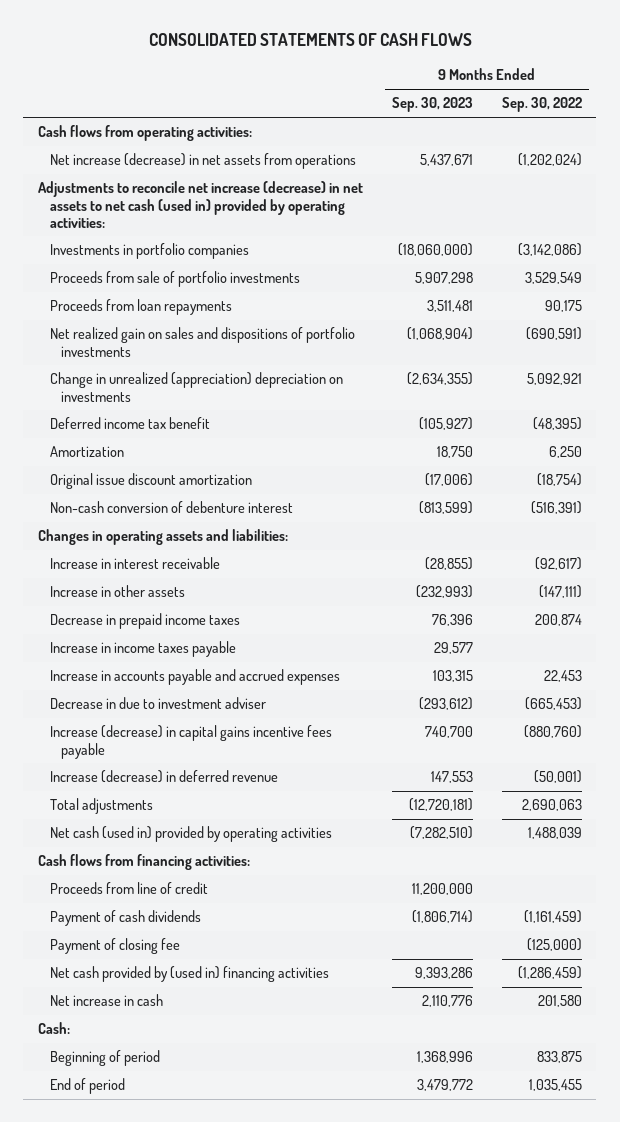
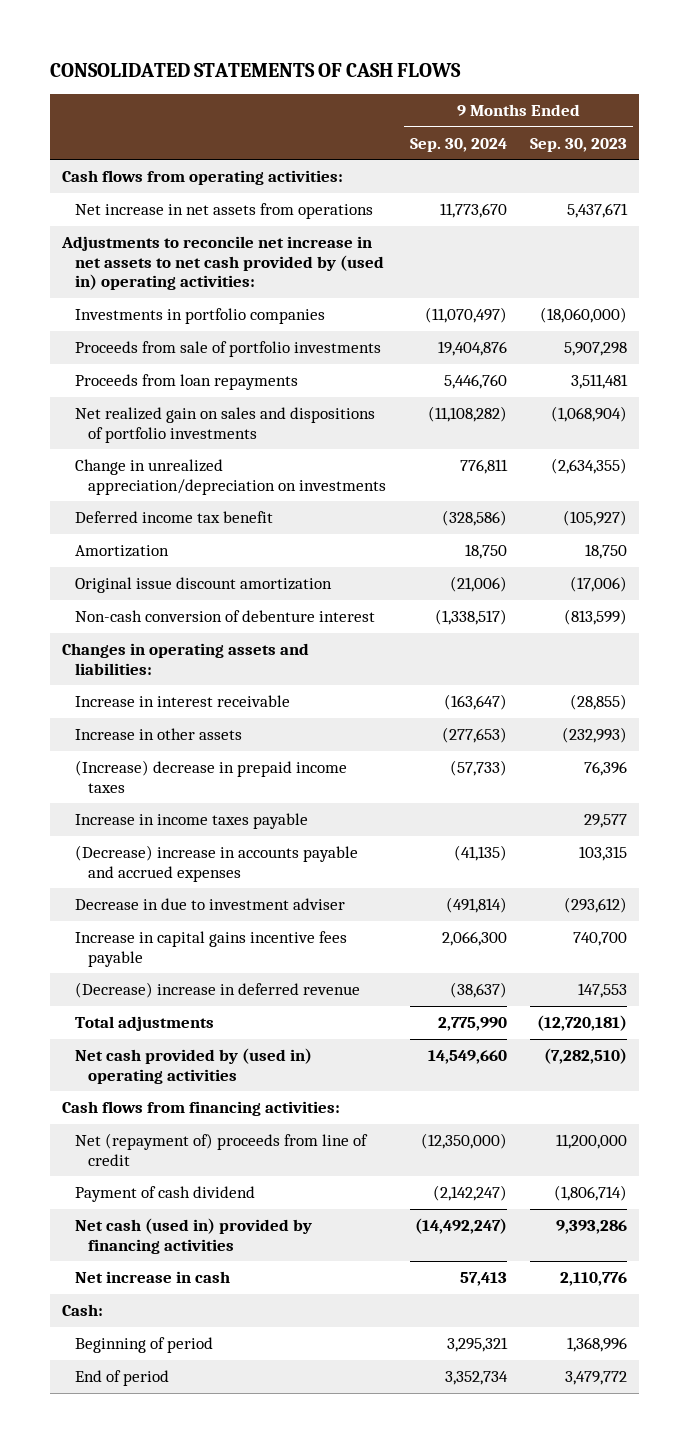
- | 9 Months Ended Sep. 30, 2023 | 9 Months Ended Sep. 30, 2022
+ | 9 Months Ended Sep. 30, 2024 | 9 Months Ended Sep. 30, 2023
- Net increase (decrease) in net assets from operations | 5,437,671 | (1,202,024)
- Adjustments to reconcile net increase (decrease) in net assets to net cash (used in) provided by operating activities:
+ Net increase in net assets from operations | 11,773,670 | 5,437,671
+ Adjustments to reconcile net increase in net assets to net cash provided by (used in) operating activities:
- Change in unrealized (appreciation) depreciation on investments | (2,634,355) | 5,092,921
+ Change in unrealized appreciation/depreciation on investments | 776,811 | (2,634,355)
- Decrease in prepaid income taxes | 76,396 | 200,874
+ (Increase) decrease in prepaid income taxes | (57,733) | 76,396
- Increase in accounts payable and accrued expenses | 103,315 | 22,453
+ (Decrease) increase in accounts payable and accrued expenses | (41,135) | 103,315
- Increase (decrease) in capital gains incentive fees payable | 740,700 | (880,760)
- Increase (decrease) in deferred revenue | 147,553 | (50,001)
+ Increase in capital gains incentive fees payable | 2,066,300 | 740,700
+ (Decrease) increase in deferred revenue | (38,637) | 147,553
- Net cash (used in) provided by operating activities | (7,282,510) | 1,488,039
+ Net cash provided by (used in) operating activities | 14,549,660 | (7,282,510)
- Proceeds from line of credit | 11,200,000 |
- Payment of cash dividends | (1,806,714) | (1,161,459)
- Payment of closing fee | | (125,000)
- Net cash provided by (used in) financing activities | 9,393,286 | (1,286,459)
+ Net (repayment of) proceeds from line of credit | (12,350,000) | 11,200,000
+ Payment of cash dividend | (2,142,247) | (1,806,714)
+ Net cash (used in) provided by financing activities | (14,492,247) | 9,393,286

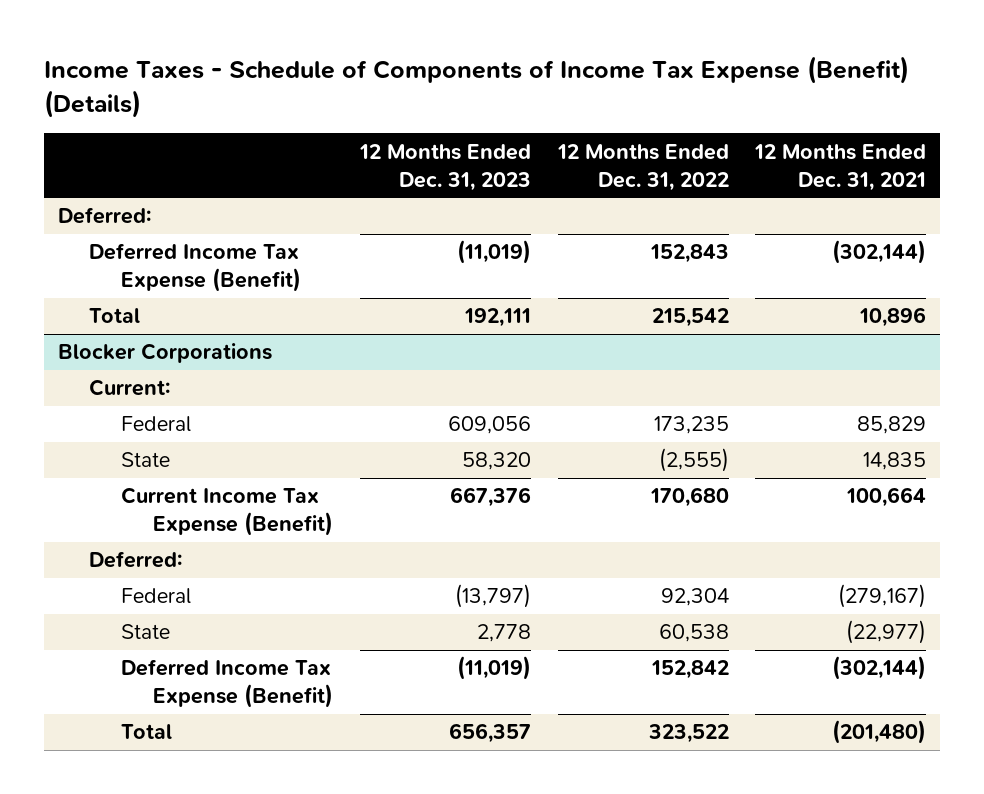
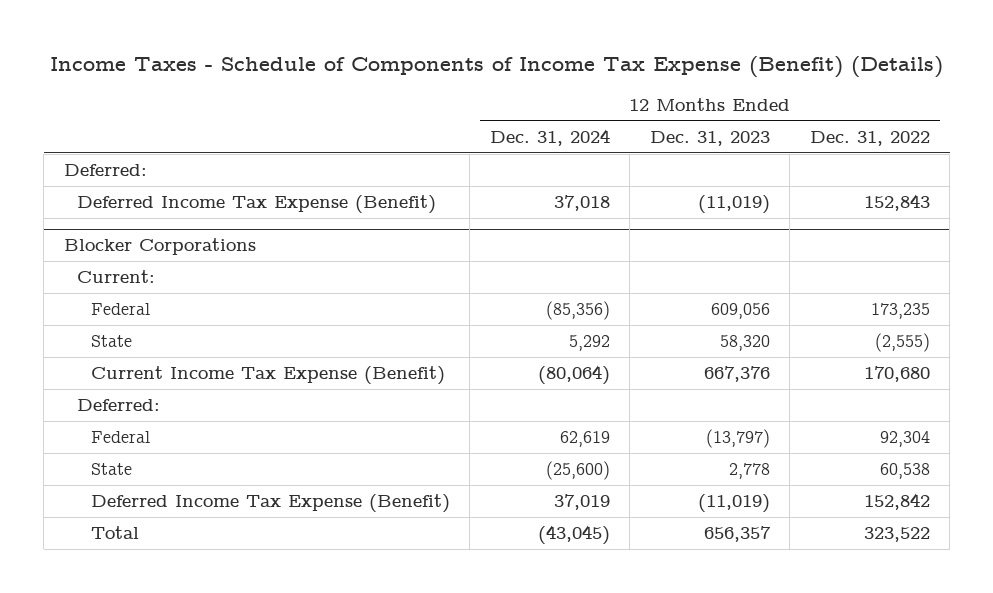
- | 12 Months Ended Dec. 31, 2023 | 12 Months Ended Dec. 31, 2022 | 12 Months Ended Dec. 31, 2021
+ | 12 Months Ended Dec. 31, 2024 | 12 Months Ended Dec. 31, 2023 | 12 Months Ended Dec. 31, 2022
- Total | 192,111 | 215,542 | 10,896

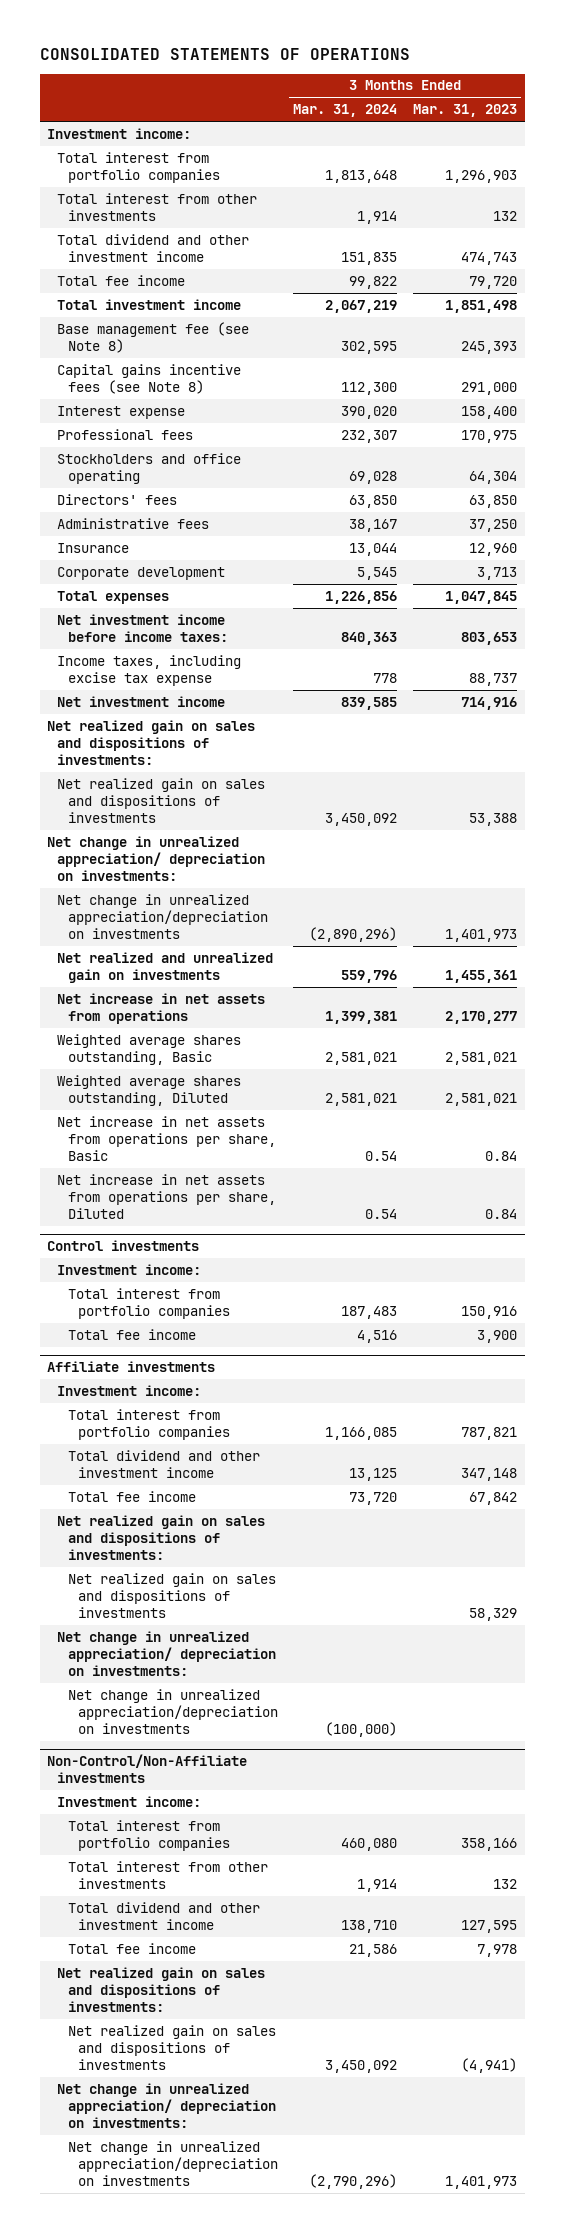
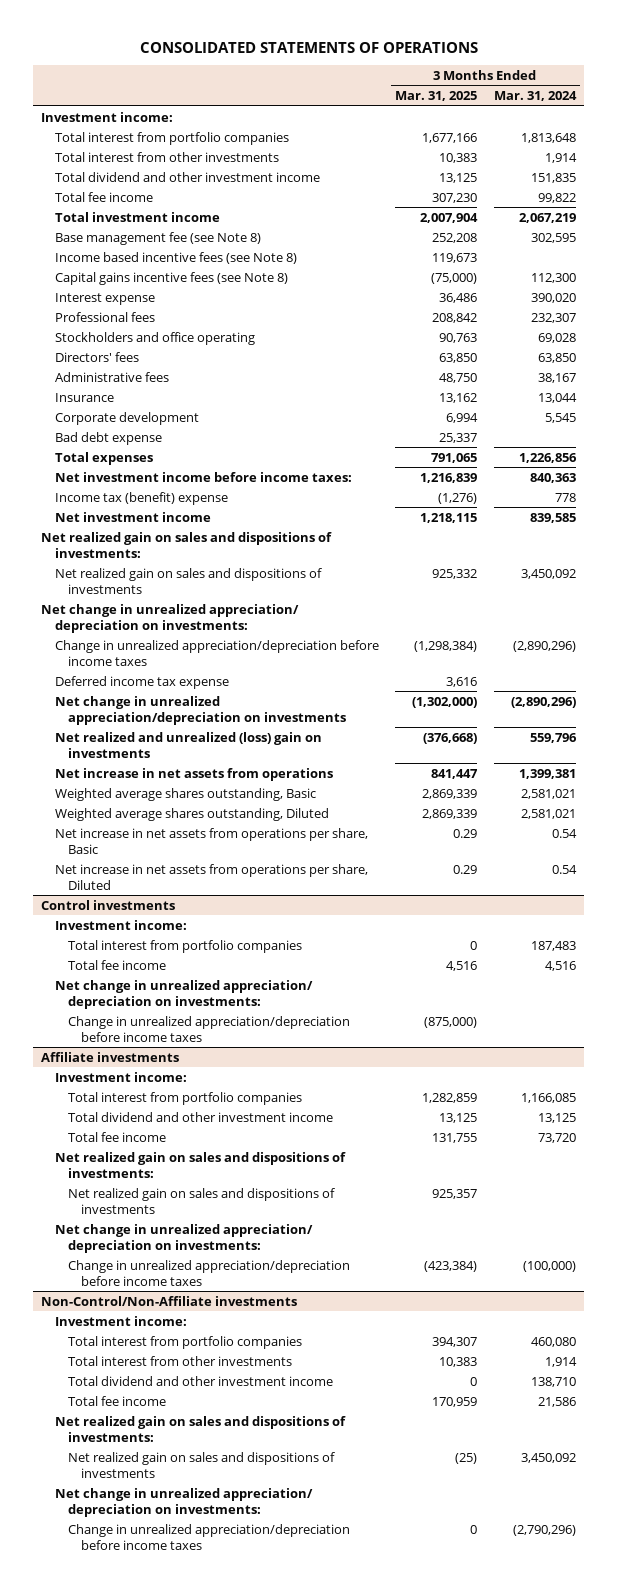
- | 3 Months Ended Mar. 31, 2024 | 3 Months Ended Mar. 31, 2023
+ | 3 Months Ended Mar. 31, 2025 | 3 Months Ended Mar. 31, 2024
+ Income based incentive fees (see Note 8) | 119,673 |
+ Bad debt expense | 25,337 |
- Income taxes, including excise tax expense | 778 | 88,737
+ Income tax (benefit) expense | (1,276) | 778
+ Change in unrealized appreciation/depreciation before income taxes | (1,298,384) | (2,890,296)
+ Deferred income tax expense | 3,616 |
- Net realized and unrealized gain on investments | 559,796 | 1,455,361
+ Net realized and unrealized (loss) gain on investments | (376,668) | 559,796
@ Control investments
+ Net change in unrealized appreciation/ depreciation on investments:
+ Change in unrealized appreciation/depreciation before income taxes | (875,000) |
@ Affiliate investments
- Net change in unrealized appreciation/depreciation on investments | (100,000) |
+ Change in unrealized appreciation/depreciation before income taxes | (423,384) | (100,000)
@ Non-Control/Non-Affiliate investments
- Net change in unrealized appreciation/depreciation on investments | (2,790,296) | 1,401,973
+ Change in unrealized appreciation/depreciation before income taxes | 0 | (2,790,296)

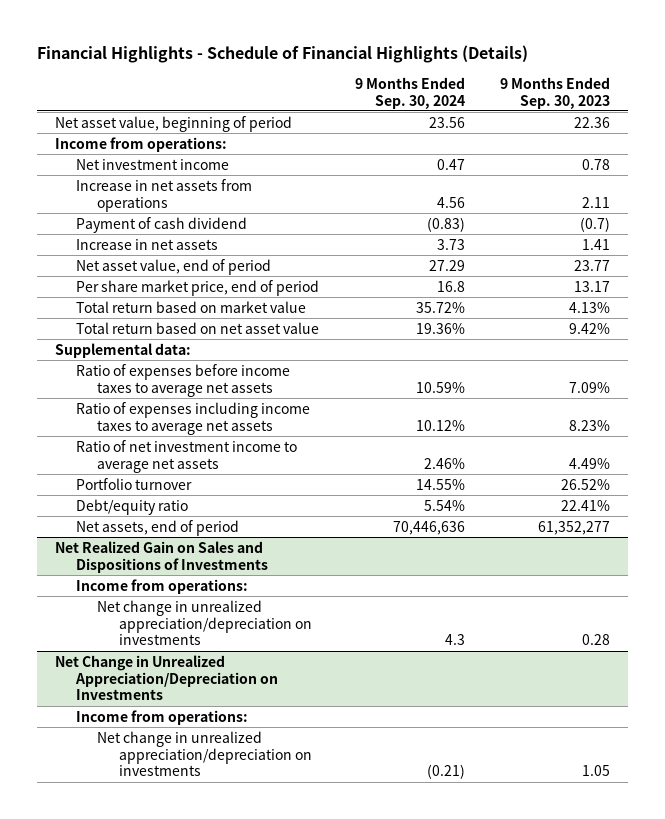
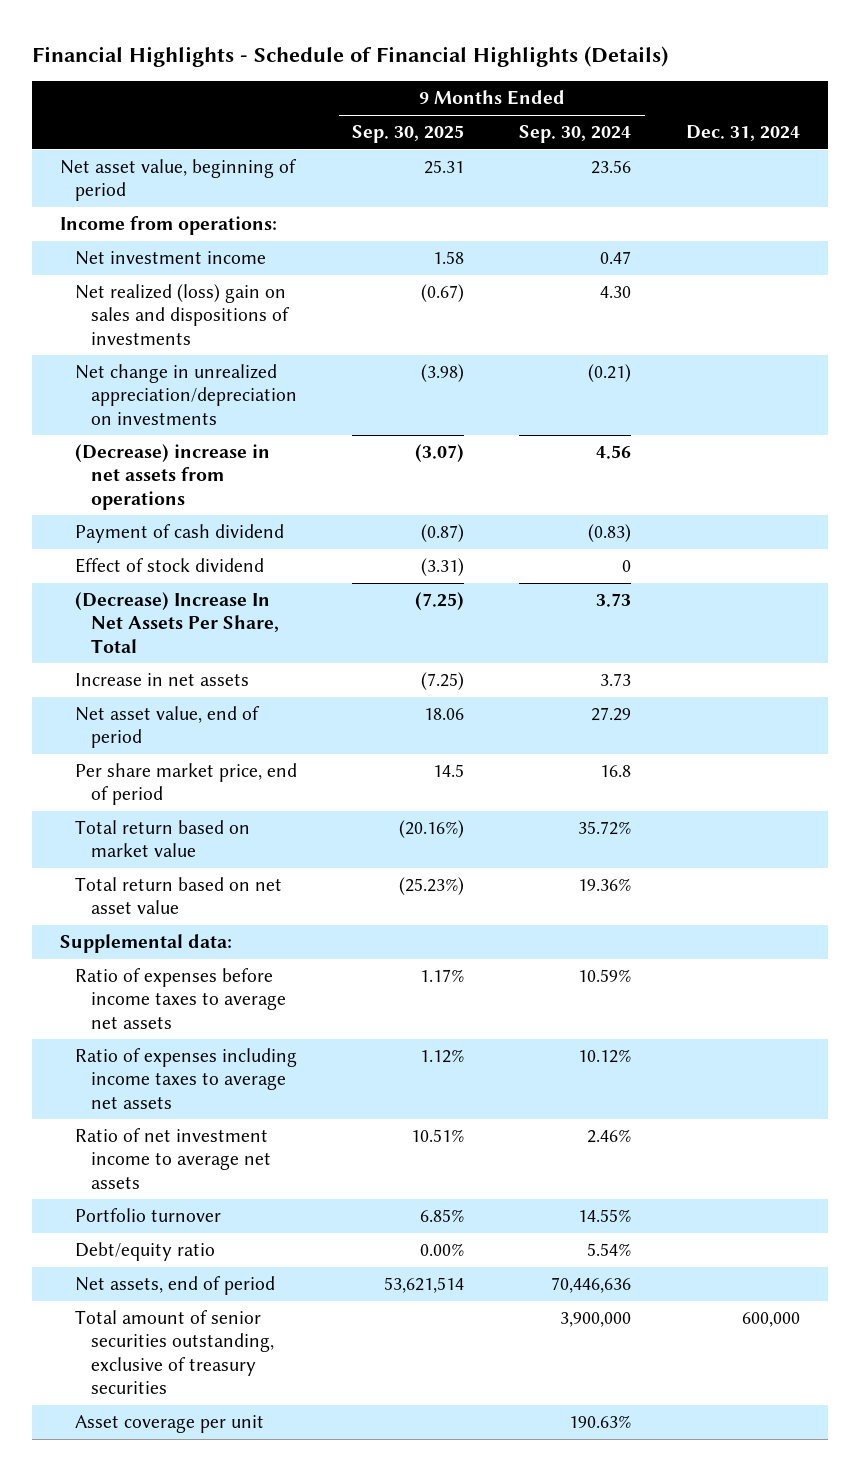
- | 9 Months Ended Sep. 30, 2024 | 9 Months Ended Sep. 30, 2023
+ | 9 Months Ended Sep. 30, 2025 | 9 Months Ended Sep. 30, 2024 | Dec. 31, 2024
- Increase in net assets from operations | 4.56 | 2.11
+ Net realized (loss) gain on sales and dispositions of investments | (0.67) | 4.30 |
+ Net change in unrealized appreciation/depreciation on investments | (3.98) | (0.21) |
+ (Decrease) increase in net assets from operations | (3.07) | 4.56 |
+ Effect of stock dividend | (3.31) | 0 |
+ (Decrease) Increase In Net Assets Per Share, Total | (7.25) | 3.73 |
- Net Realized Gain on Sales and Dispositions of Investments
- Income from operations:
- Net change in unrealized appreciation/depreciation on investments | 4.3 | 0.28
- Net Change in Unrealized Appreciation/Depreciation on Investments
- Income from operations:
- Net change in unrealized appreciation/depreciation on investments | (0.21) | 1.05
+ Total amount of senior securities outstanding, exclusive of treasury securities | | 3,900,000 | 600,000
+ Asset coverage per unit | | 190.63% |

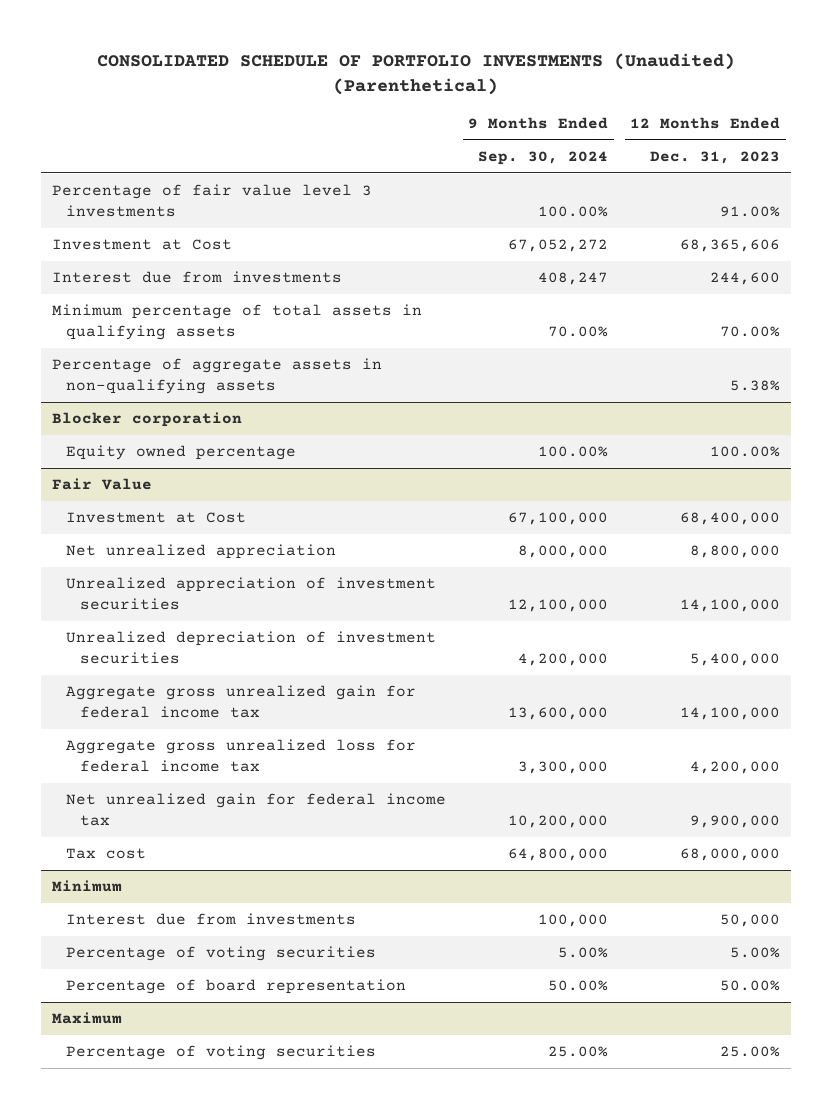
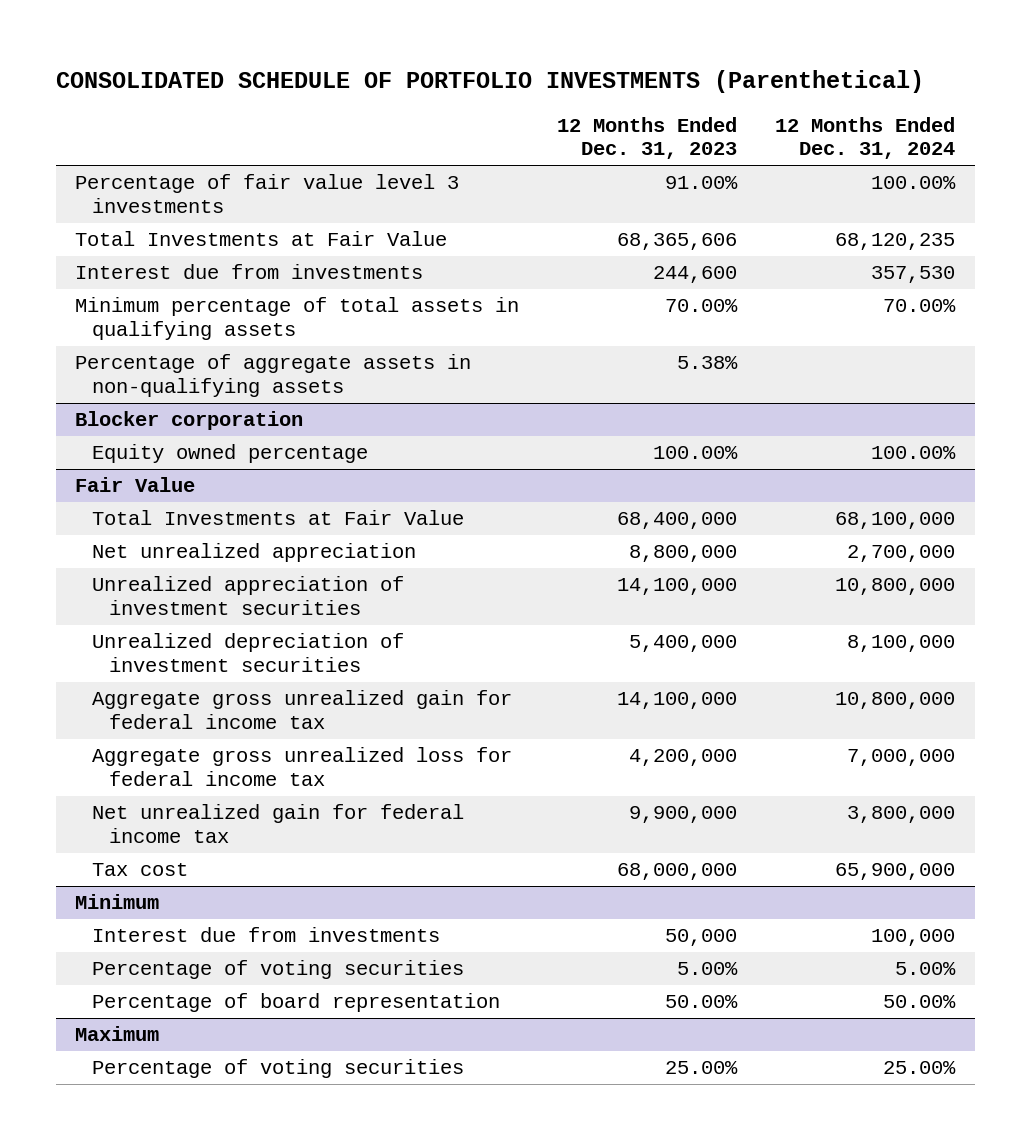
- CONSOLIDATED SCHEDULE OF PORTFOLIO INVESTMENTS (Unaudited) (Parenthetical)
+ CONSOLIDATED SCHEDULE OF PORTFOLIO INVESTMENTS (Parenthetical)
- | 9 Months Ended Sep. 30, 2024 | 12 Months Ended Dec. 31, 2023
+ | 12 Months Ended Dec. 31, 2023 | 12 Months Ended Dec. 31, 2024
- Investment at Cost | 67,052,272 | 68,365,606
+ Total Investments at Fair Value | 68,365,606 | 68,120,235
@ Fair Value
- Investment at Cost | 67,100,000 | 68,400,000
+ Total Investments at Fair Value | 68,400,000 | 68,100,000

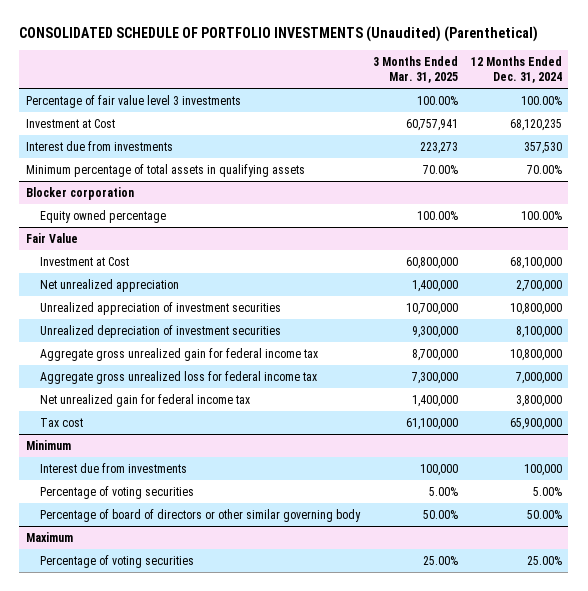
- CONSOLIDATED SCHEDULE OF PORTFOLIO INVESTMENTS (Parenthetical)
+ CONSOLIDATED SCHEDULE OF PORTFOLIO INVESTMENTS (Unaudited) (Parenthetical)
- | 12 Months Ended Dec. 31, 2023 | 12 Months Ended Dec. 31, 2024
+ | 3 Months Ended Mar. 31, 2025 | 12 Months Ended Dec. 31, 2024
- Total Investments at Fair Value | 68,365,606 | 68,120,235
+ Investment at Cost | 60,757,941 | 68,120,235
- Percentage of aggregate assets in non-qualifying assets | 5.38% |
@ Fair Value
- Total Investments at Fair Value | 68,400,000 | 68,100,000
+ Investment at Cost | 60,800,000 | 68,100,000
@ Minimum
- Percentage of board representation | 50.00% | 50.00%
+ Percentage of board of directors or other similar governing body | 50.00% | 50.00%

